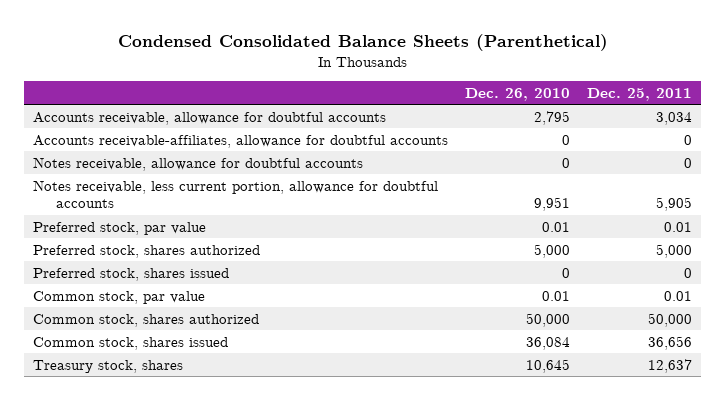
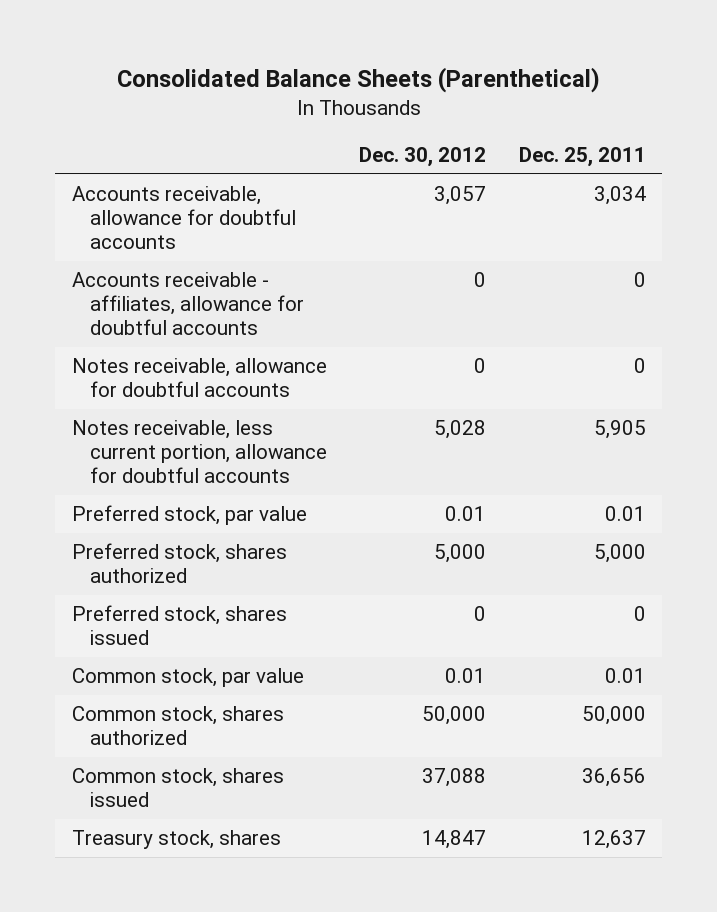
- Condensed Consolidated Balance Sheets (Parenthetical)
+ Consolidated Balance Sheets (Parenthetical)
- | Dec. 26, 2010 | Dec. 25, 2011
+ | Dec. 30, 2012 | Dec. 25, 2011
- Accounts receivable-affiliates, allowance for doubtful accounts | 0 | 0
+ Accounts receivable - affiliates, allowance for doubtful accounts | 0 | 0

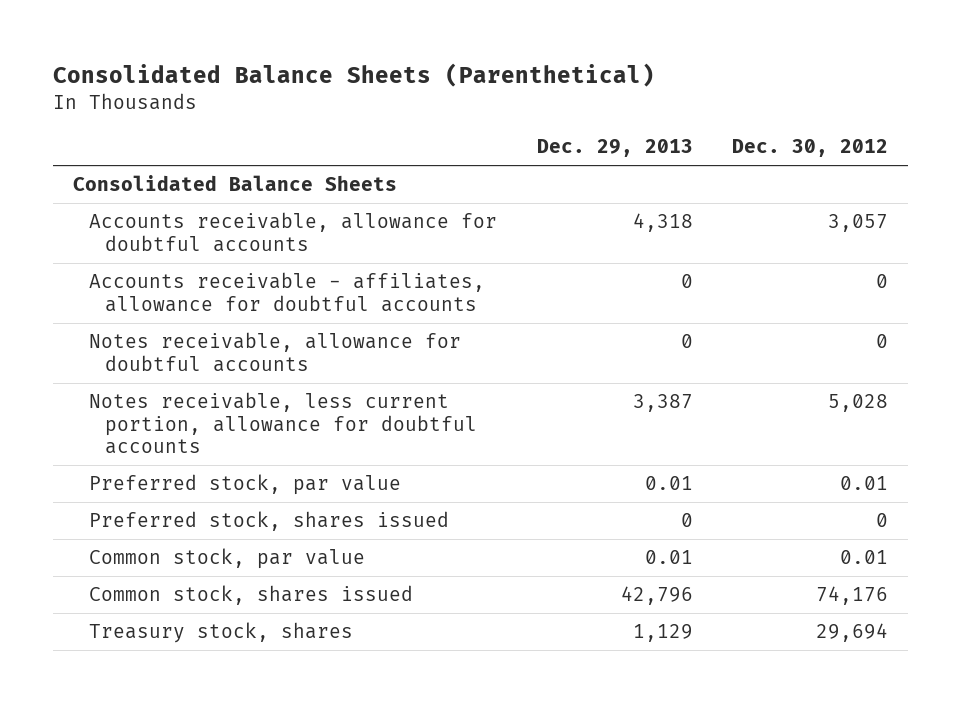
- | Dec. 30, 2012 | Dec. 25, 2011
+ | Dec. 29, 2013 | Dec. 30, 2012
+ Consolidated Balance Sheets
- Preferred stock, shares authorized | 5,000 | 5,000
- Common stock, shares authorized | 50,000 | 50,000
- Common stock, shares issued | 37,088 | 36,656
- Treasury stock, shares | 14,847 | 12,637
+ Common stock, shares issued | 42,796 | 74,176
+ Treasury stock, shares | 1,129 | 29,694

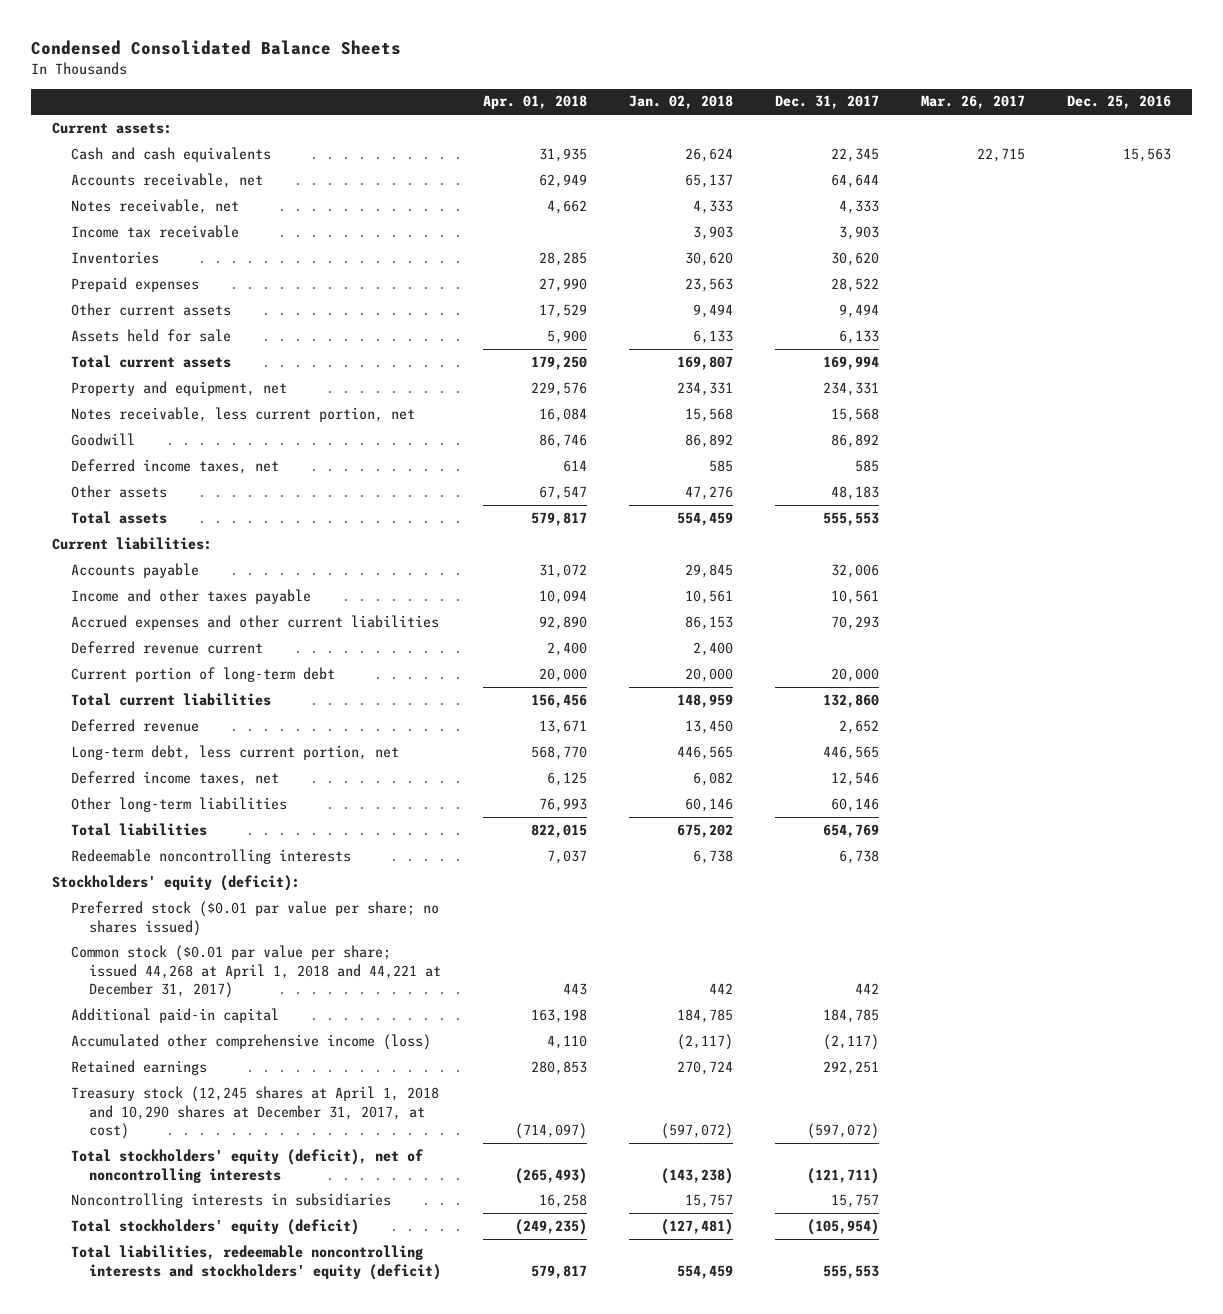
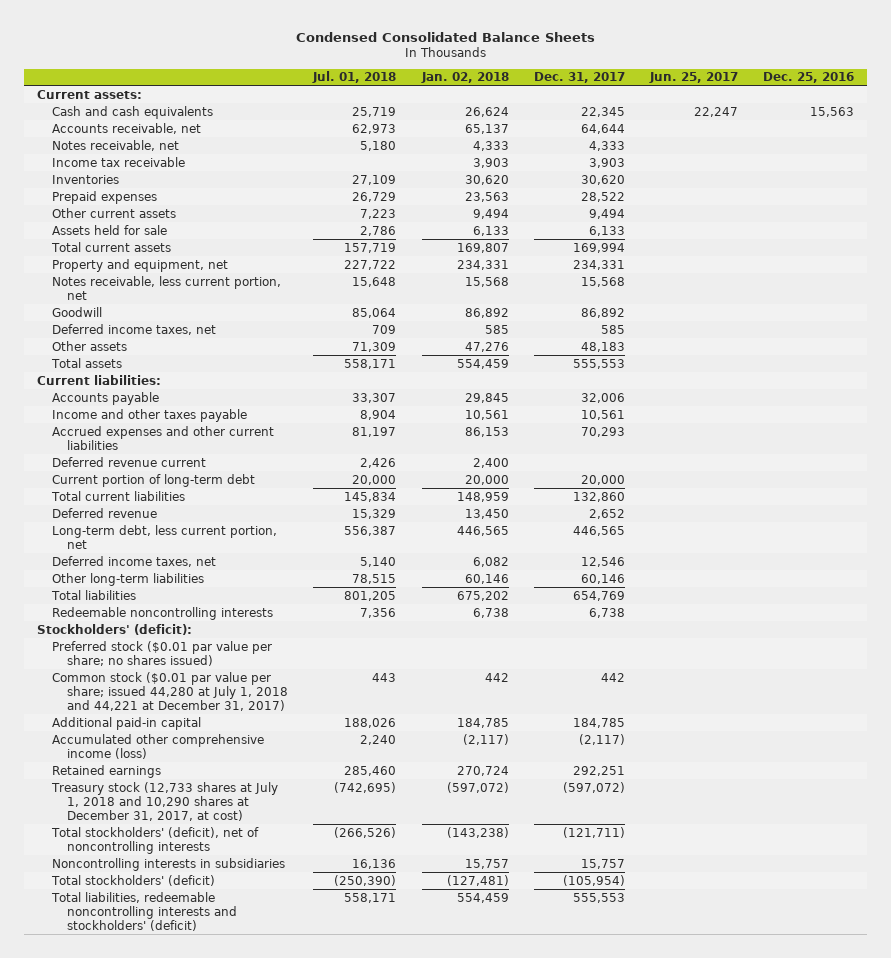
- | Apr. 01, 2018 | Jan. 02, 2018 | Dec. 31, 2017 | Mar. 26, 2017 | Dec. 25, 2016
+ | Jul. 01, 2018 | Jan. 02, 2018 | Dec. 31, 2017 | Jun. 25, 2017 | Dec. 25, 2016
- Stockholders' equity (deficit):
+ Stockholders' (deficit):
- Common stock ($0.01 par value per share; issued 44,268 at April 1, 2018 and 44,221 at December 31, 2017) | 443 | 442 | 442 | |
+ Common stock ($0.01 par value per share; issued 44,280 at July 1, 2018 and 44,221 at December 31, 2017) | 443 | 442 | 442 | |
- Treasury stock (12,245 shares at April 1, 2018 and 10,290 shares at December 31, 2017, at cost) | (714,097) | (597,072) | (597,072) | |
- Total stockholders' equity (deficit), net of noncontrolling interests | (265,493) | (143,238) | (121,711) | |
+ Treasury stock (12,733 shares at July 1, 2018 and 10,290 shares at December 31, 2017, at cost) | (742,695) | (597,072) | (597,072) | |
+ Total stockholders' (deficit), net of noncontrolling interests | (266,526) | (143,238) | (121,711) | |
- Total stockholders' equity (deficit) | (249,235) | (127,481) | (105,954) | |
- Total liabilities, redeemable noncontrolling interests and stockholders' equity (deficit) | 579,817 | 554,459 | 555,553 | |
+ Total stockholders' (deficit) | (250,390) | (127,481) | (105,954) | |
+ Total liabilities, redeemable noncontrolling interests and stockholders' (deficit) | 558,171 | 554,459 | 555,553 | |

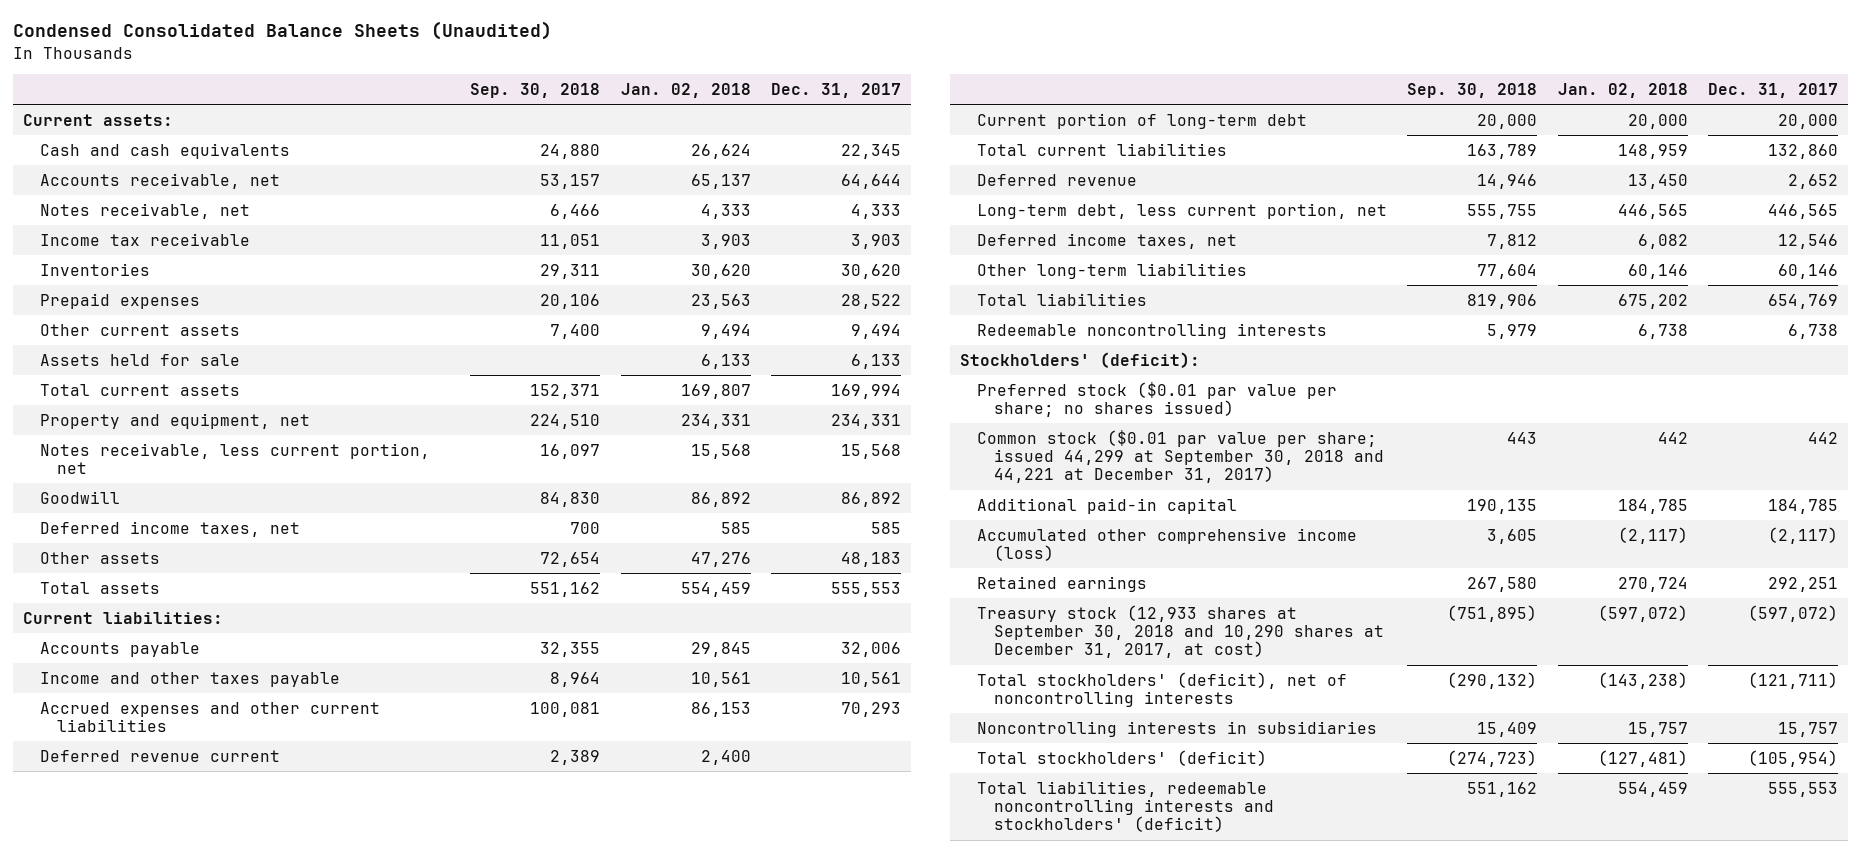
- Condensed Consolidated Balance Sheets
+ Condensed Consolidated Balance Sheets (Unaudited)
- | Jul. 01, 2018 | Jan. 02, 2018 | Dec. 31, 2017 | Jun. 25, 2017 | Dec. 25, 2016
+ | Sep. 30, 2018 | Jan. 02, 2018 | Dec. 31, 2017
- Common stock ($0.01 par value per share; issued 44,280 at July 1, 2018 and 44,221 at December 31, 2017) | 443 | 442 | 442 | |
+ Common stock ($0.01 par value per share; issued 44,299 at September 30, 2018 and 44,221 at December 31, 2017) | 443 | 442 | 442
- Treasury stock (12,733 shares at July 1, 2018 and 10,290 shares at December 31, 2017, at cost) | (742,695) | (597,072) | (597,072) | |
+ Treasury stock (12,933 shares at September 30, 2018 and 10,290 shares at December 31, 2017, at cost) | (751,895) | (597,072) | (597,072)

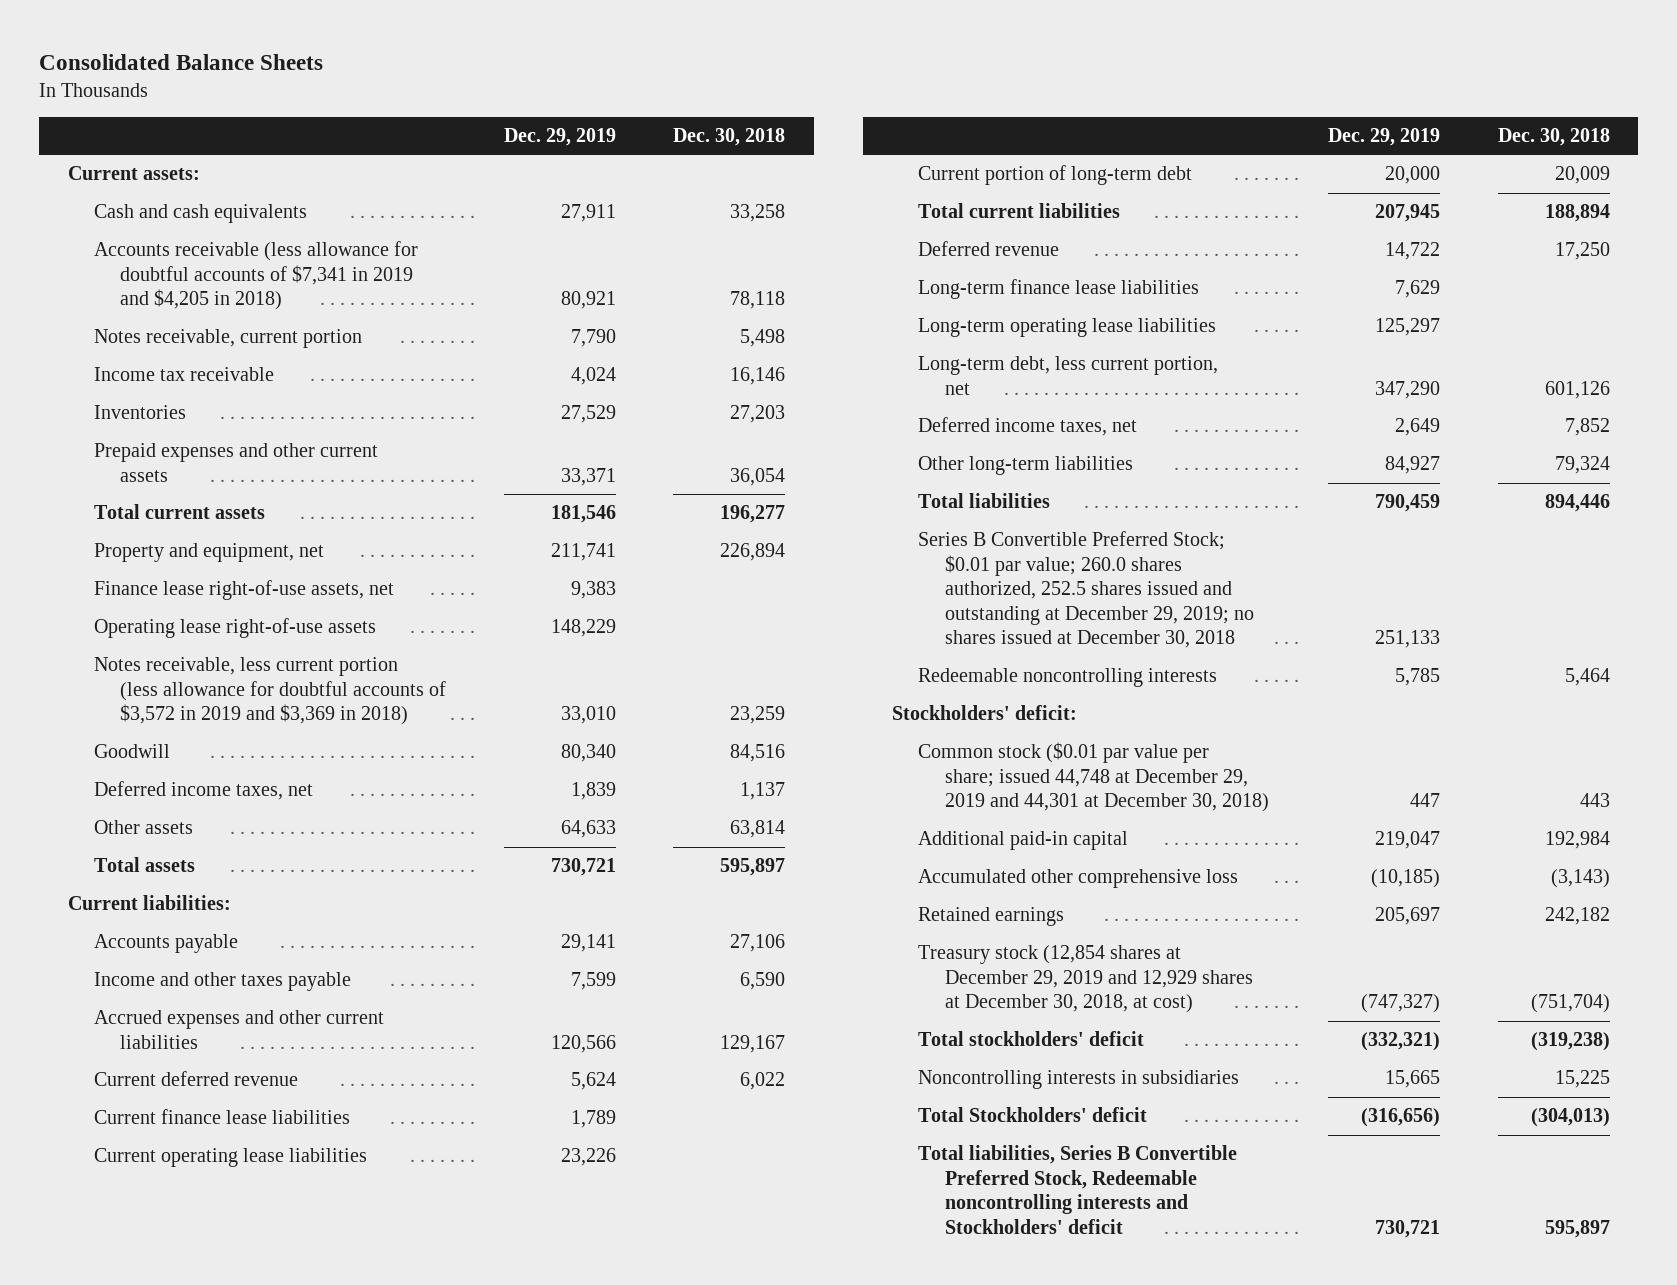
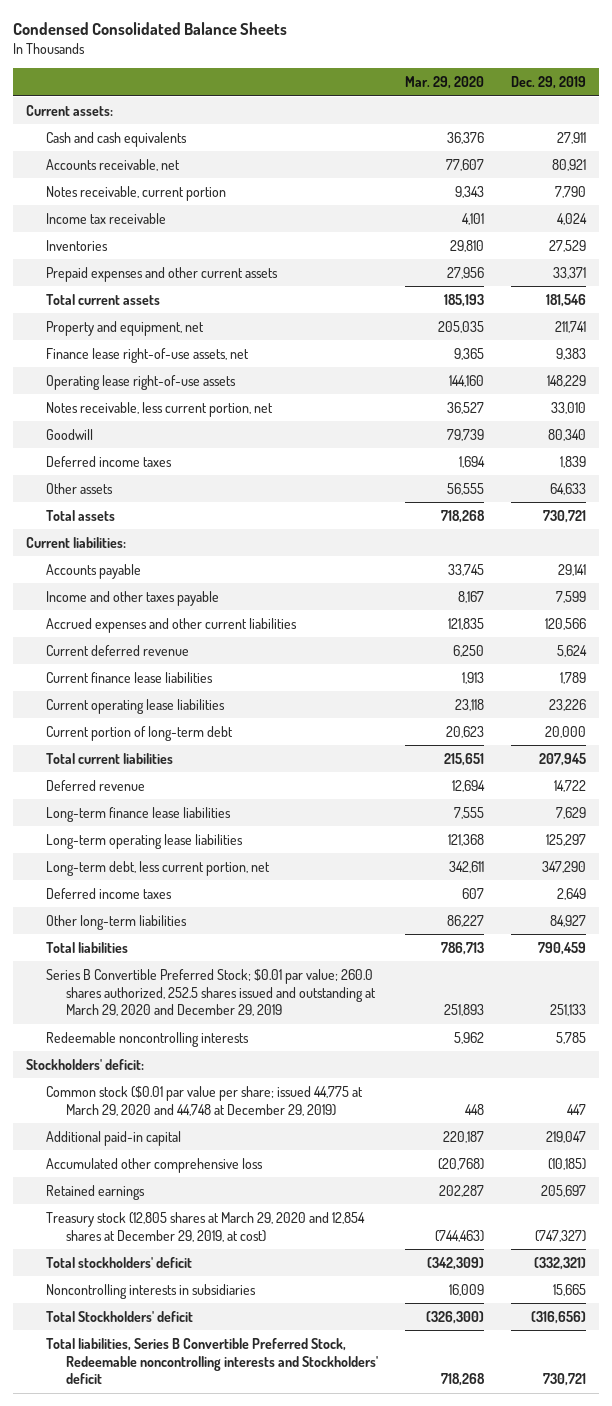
- Consolidated Balance Sheets
+ Condensed Consolidated Balance Sheets
- | Dec. 29, 2019 | Dec. 30, 2018
+ | Mar. 29, 2020 | Dec. 29, 2019
- Accounts receivable (less allowance for doubtful accounts of $7,341 in 2019 and $4,205 in 2018) | 80,921 | 78,118
+ Accounts receivable, net | 77,607 | 80,921
- Notes receivable, less current portion (less allowance for doubtful accounts of $3,572 in 2019 and $3,369 in 2018) | 33,010 | 23,259
+ Notes receivable, less current portion, net | 36,527 | 33,010
- Deferred income taxes, net | 1,839 | 1,137
+ Deferred income taxes | 1,694 | 1,839
- Deferred income taxes, net | 2,649 | 7,852
+ Deferred income taxes | 607 | 2,649
- Series B Convertible Preferred Stock; $0.01 par value; 260.0 shares authorized, 252.5 shares issued and outstanding at December 29, 2019; no shares issued at December 30, 2018 | 251,133 |
+ Series B Convertible Preferred Stock; $0.01 par value; 260.0 shares authorized, 252.5 shares issued and outstanding at March 29, 2020 and December 29, 2019 | 251,893 | 251,133
- Common stock ($0.01 par value per share; issued 44,748 at December 29, 2019 and 44,301 at December 30, 2018) | 447 | 443
+ Common stock ($0.01 par value per share; issued 44,775 at March 29, 2020 and 44,748 at December 29, 2019) | 448 | 447
- Treasury stock (12,854 shares at December 29, 2019 and 12,929 shares at December 30, 2018, at cost) | (747,327) | (751,704)
+ Treasury stock (12,805 shares at March 29, 2020 and 12,854 shares at December 29, 2019, at cost) | (744,463) | (747,327)

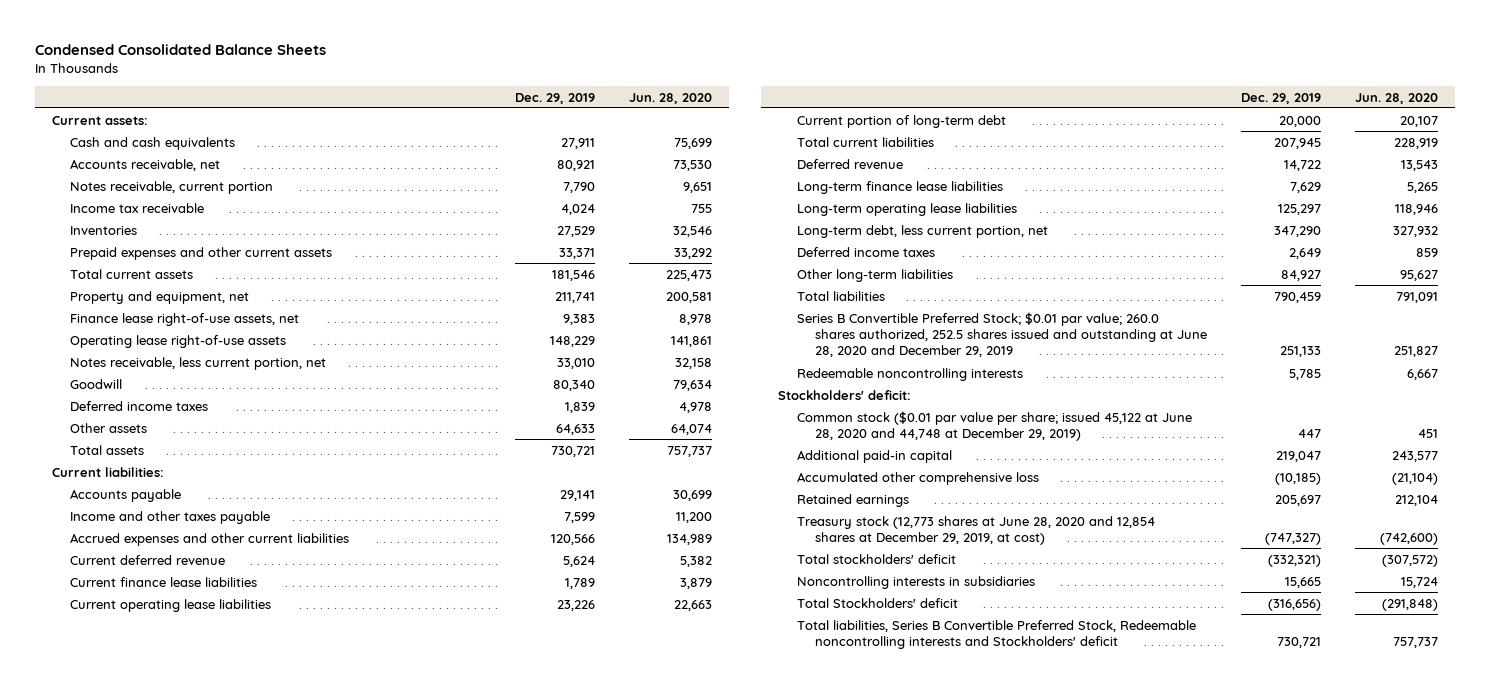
- | Mar. 29, 2020 | Dec. 29, 2019
+ | Dec. 29, 2019 | Jun. 28, 2020
- Series B Convertible Preferred Stock; $0.01 par value; 260.0 shares authorized, 252.5 shares issued and outstanding at March 29, 2020 and December 29, 2019 | 251,893 | 251,133
+ Series B Convertible Preferred Stock; $0.01 par value; 260.0 shares authorized, 252.5 shares issued and outstanding at June 28, 2020 and December 29, 2019 | 251,133 | 251,827
- Common stock ($0.01 par value per share; issued 44,775 at March 29, 2020 and 44,748 at December 29, 2019) | 448 | 447
+ Common stock ($0.01 par value per share; issued 45,122 at June 28, 2020 and 44,748 at December 29, 2019) | 447 | 451
- Treasury stock (12,805 shares at March 29, 2020 and 12,854 shares at December 29, 2019, at cost) | (744,463) | (747,327)
+ Treasury stock (12,773 shares at June 28, 2020 and 12,854 shares at December 29, 2019, at cost) | (747,327) | (742,600)

